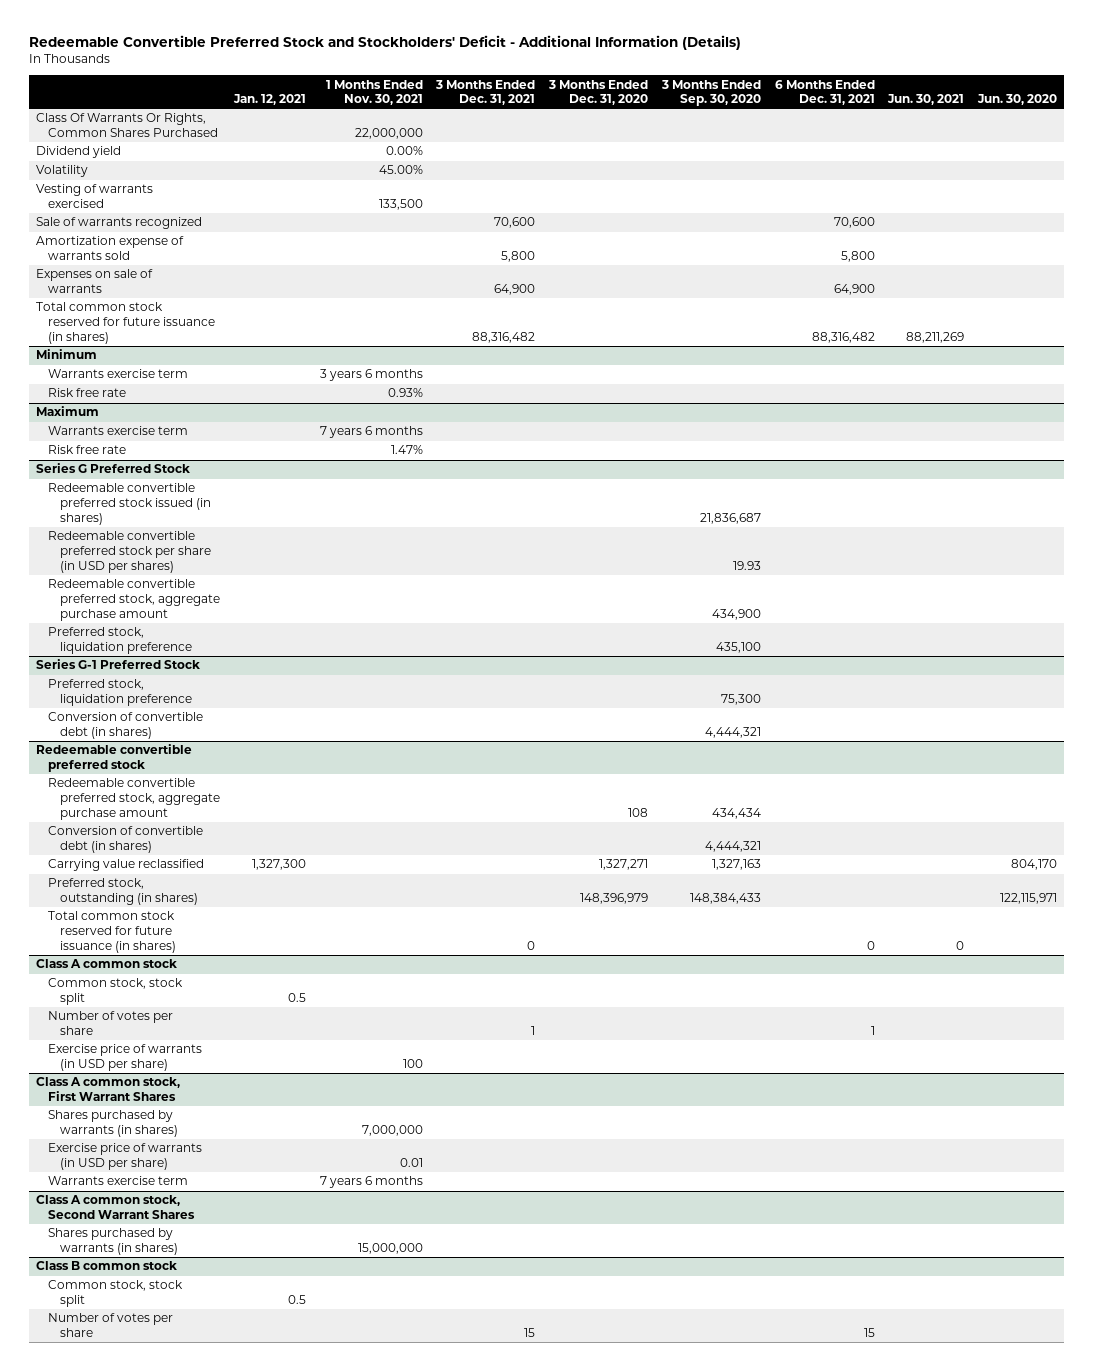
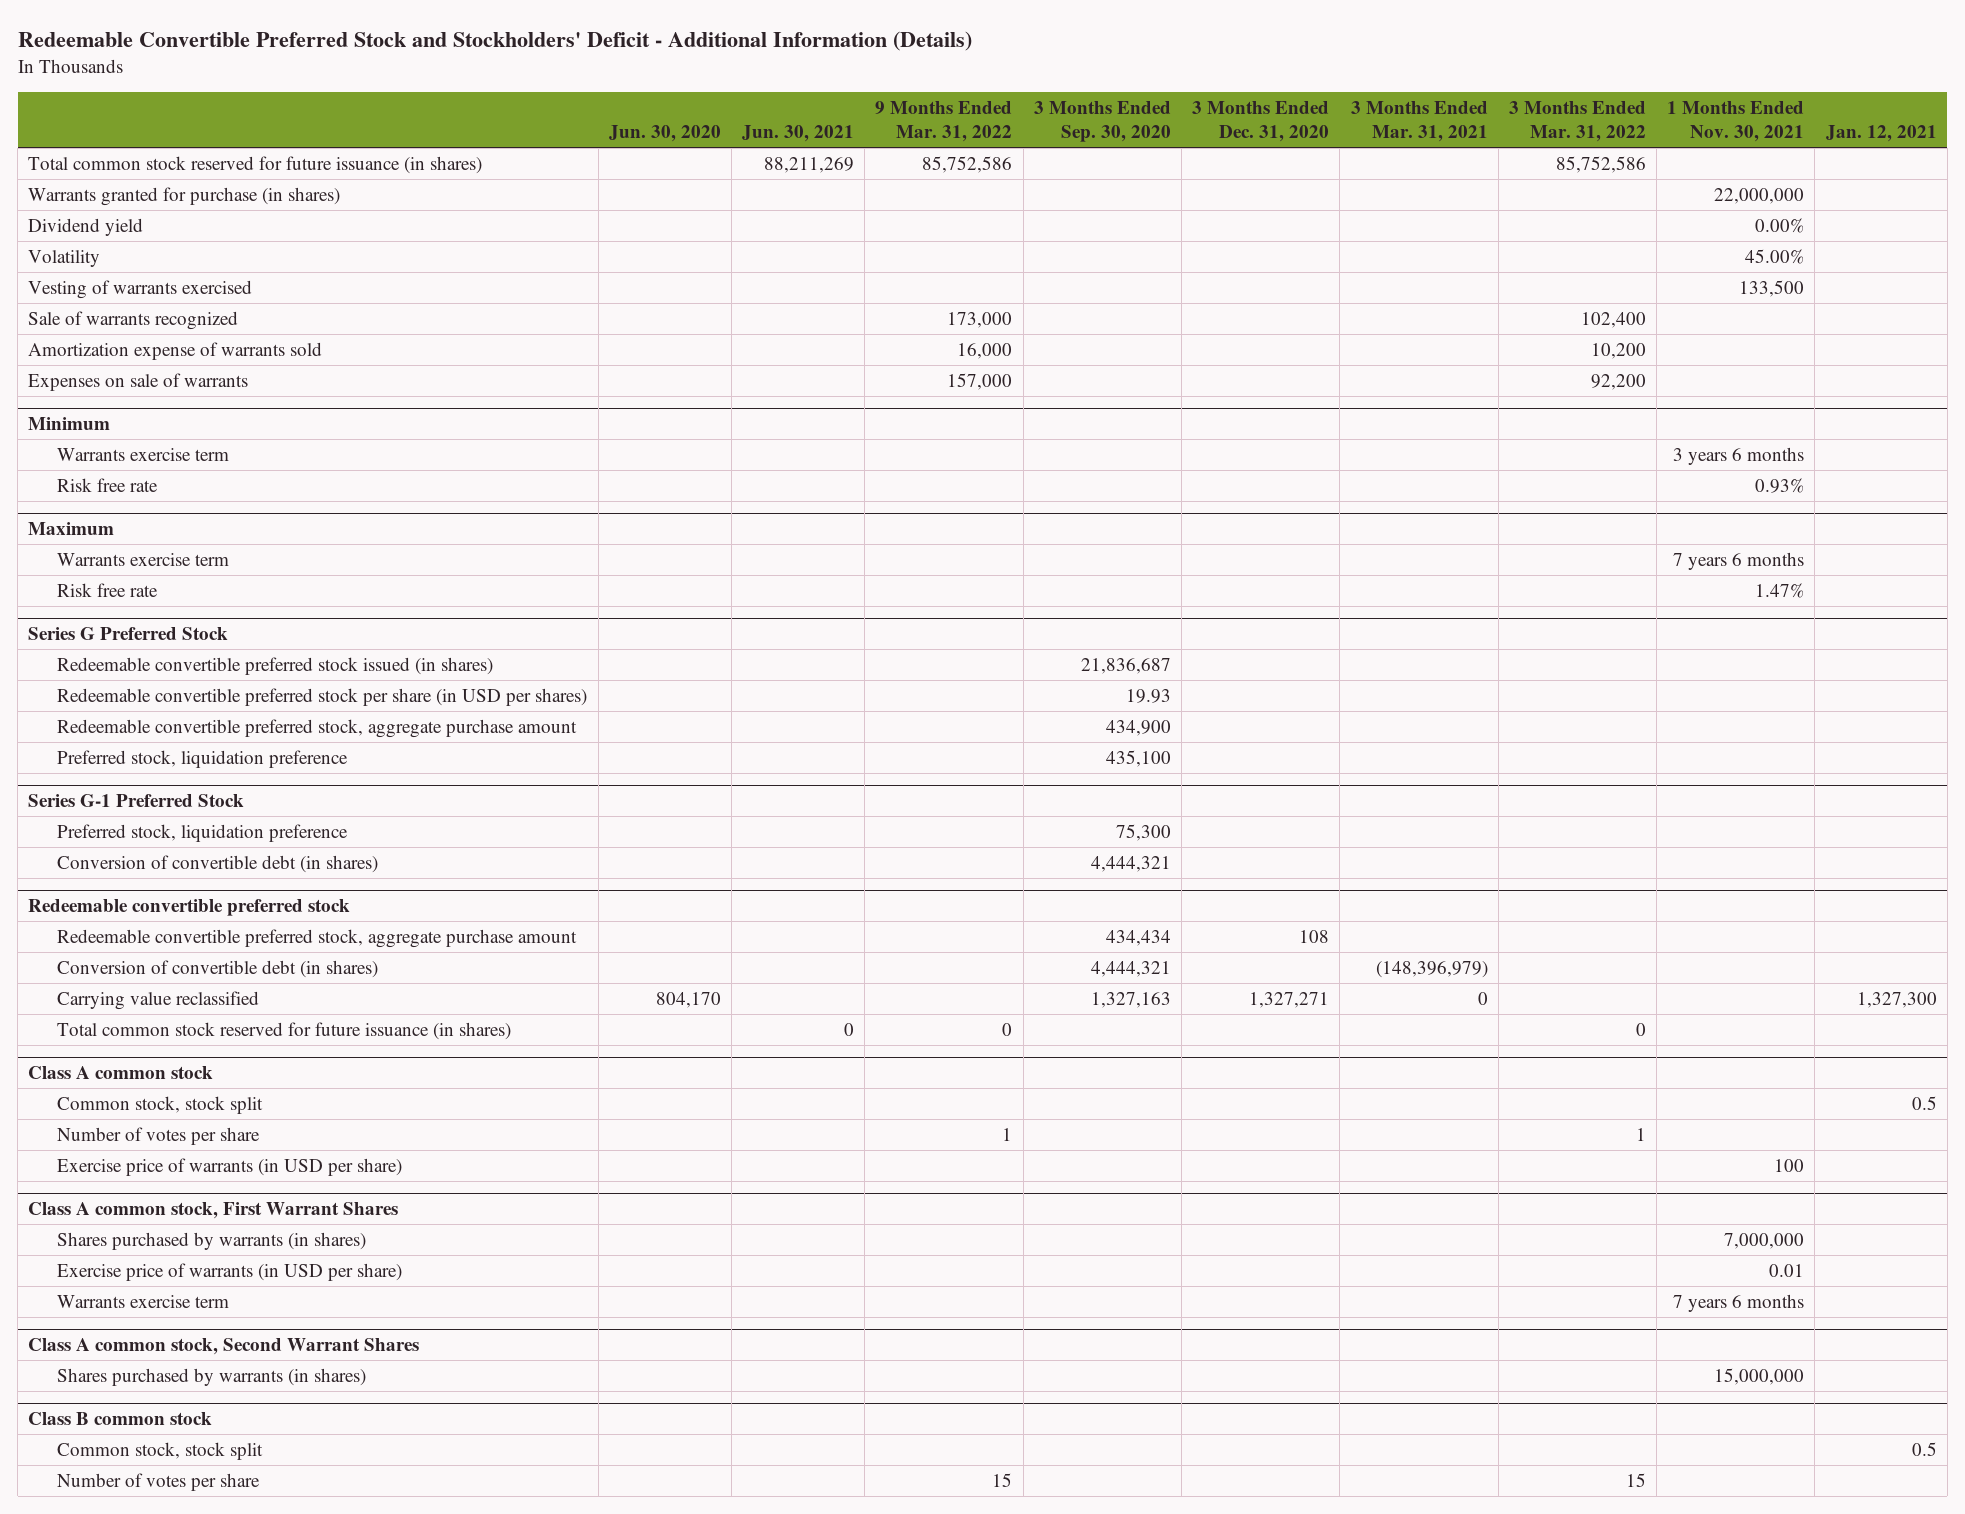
- | Jan. 12, 2021 | 1 Months Ended Nov. 30, 2021 | 3 Months Ended Dec. 31, 2021 | 3 Months Ended Dec. 31, 2020 | 3 Months Ended Sep. 30, 2020 | 6 Months Ended Dec. 31, 2021 | Jun. 30, 2021 | Jun. 30, 2020
+ | Jun. 30, 2020 | Jun. 30, 2021 | 9 Months Ended Mar. 31, 2022 | 3 Months Ended Sep. 30, 2020 | 3 Months Ended Dec. 31, 2020 | 3 Months Ended Mar. 31, 2021 | 3 Months Ended Mar. 31, 2022 | 1 Months Ended Nov. 30, 2021 | Jan. 12, 2021
- Class Of Warrants Or Rights, Common Shares Purchased | | 22,000,000 | | | | | |
moved up: Total common stock reserved for future issuance (in shares) | | 88,211,269 | 85,752,586 | | | | 85,752,586 | |
+ Warrants granted for purchase (in shares) | | | | | | | | 22,000,000 |
@ Redeemable convertible preferred stock
- Preferred stock, outstanding (in shares) | | | | 148,396,979 | 148,384,433 | | | 122,115,971

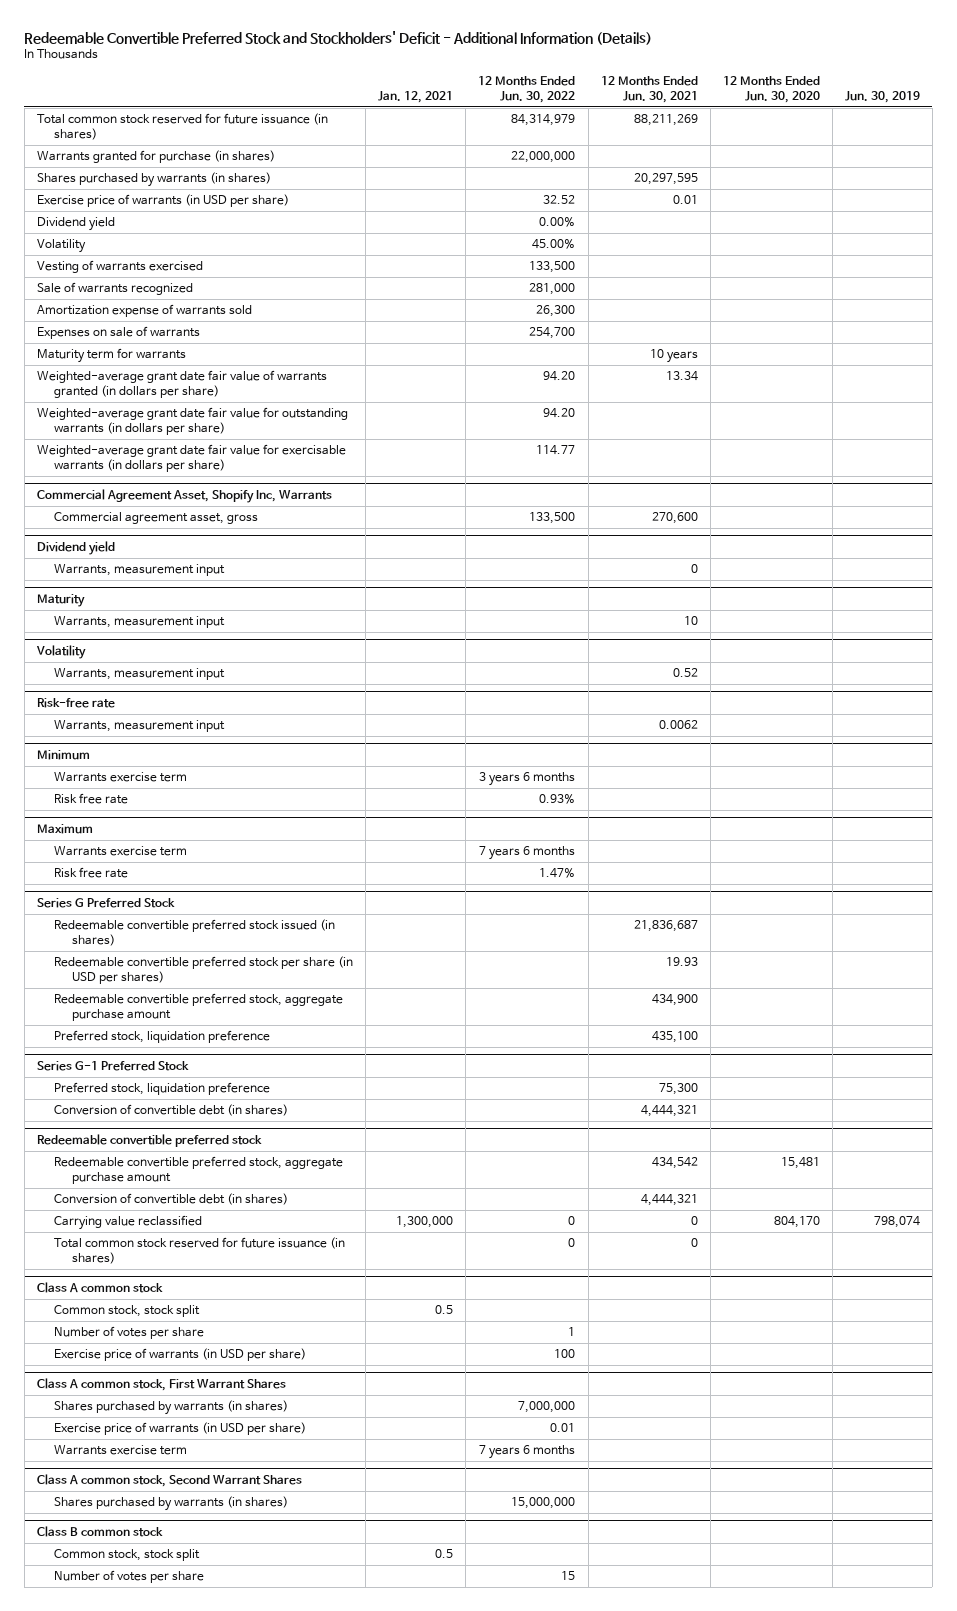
- | Jun. 30, 2020 | Jun. 30, 2021 | 9 Months Ended Mar. 31, 2022 | 3 Months Ended Sep. 30, 2020 | 3 Months Ended Dec. 31, 2020 | 3 Months Ended Mar. 31, 2021 | 3 Months Ended Mar. 31, 2022 | 1 Months Ended Nov. 30, 2021 | Jan. 12, 2021
+ | Jan. 12, 2021 | 12 Months Ended Jun. 30, 2022 | 12 Months Ended Jun. 30, 2021 | 12 Months Ended Jun. 30, 2020 | Jun. 30, 2019
+ Shares purchased by warrants (in shares) | | | 20,297,595 | |
+ Exercise price of warrants (in USD per share) | | 32.52 | 0.01 | |
+ Maturity term for warrants | | | 10 years | |
+ Weighted-average grant date fair value of warrants granted (in dollars per share) | | 94.20 | 13.34 | |
+ Weighted-average grant date fair value for outstanding warrants (in dollars per share) | | 94.20 | | |
+ Weighted-average grant date fair value for exercisable warrants (in dollars per share) | | 114.77 | | |
+ Commercial Agreement Asset, Shopify Inc, Warrants
+ Commercial agreement asset, gross | | 133,500 | 270,600 | |
+ Dividend yield
+ Warrants, measurement input | | | 0 | |
+ Maturity
+ Warrants, measurement input | | | 10 | |
+ Volatility
+ Warrants, measurement input | | | 0.52 | |
+ Risk-free rate
+ Warrants, measurement input | | | 0.0062 | |
@ Redeemable convertible preferred stock
- Carrying value reclassified | 804,170 | | | 1,327,163 | 1,327,271 | 0 | | | 1,327,300
+ Carrying value reclassified | 1,300,000 | 0 | 0 | 804,170 | 798,074

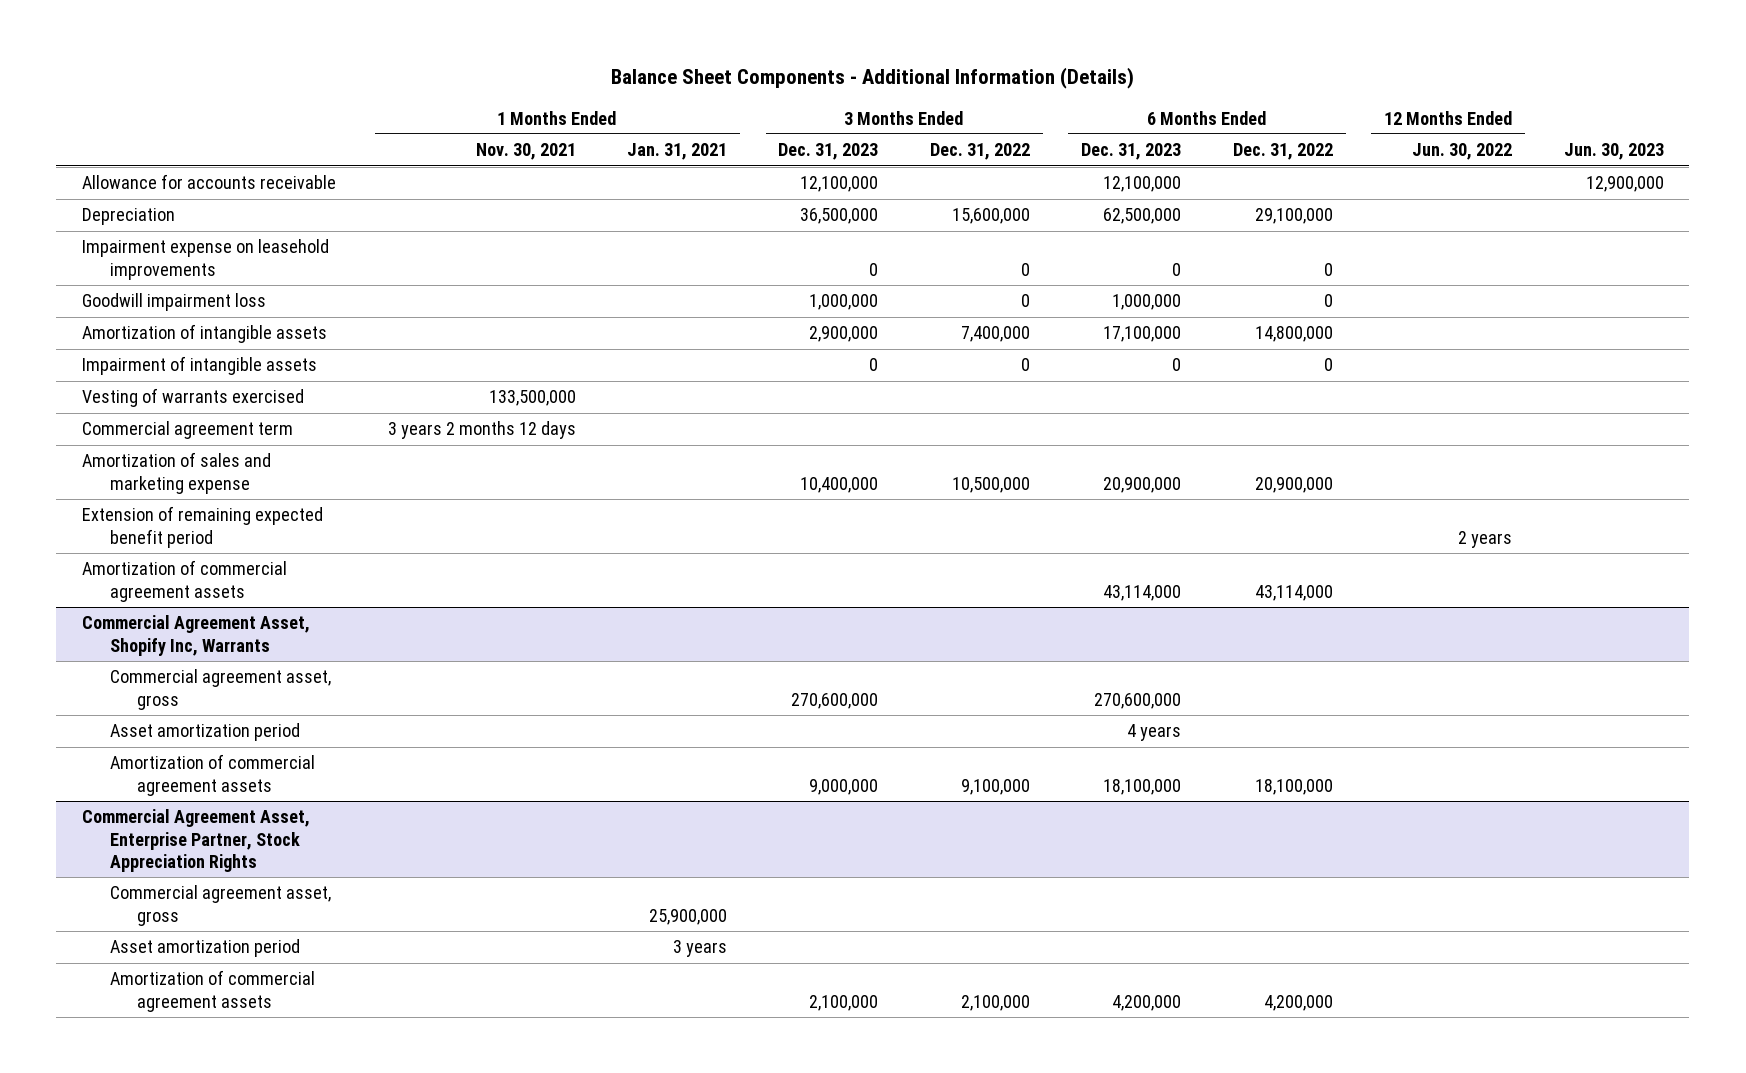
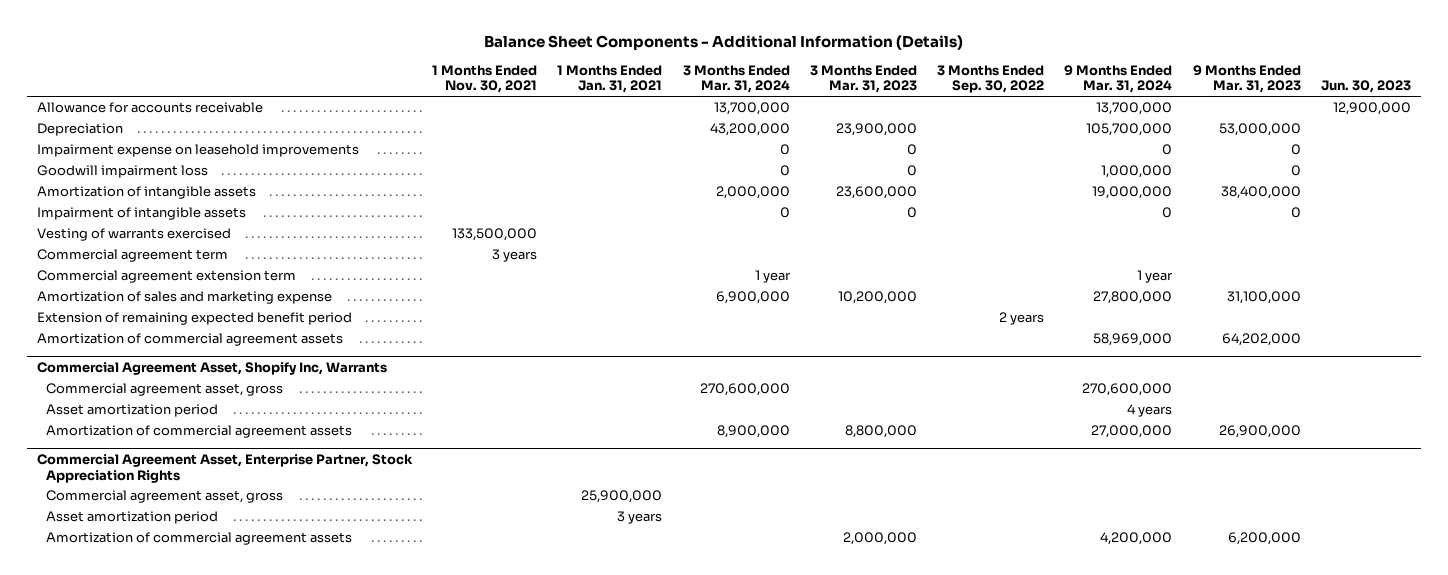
- | 1 Months Ended Nov. 30, 2021 | 1 Months Ended Jan. 31, 2021 | 3 Months Ended Dec. 31, 2023 | 3 Months Ended Dec. 31, 2022 | 6 Months Ended Dec. 31, 2023 | 6 Months Ended Dec. 31, 2022 | 12 Months Ended Jun. 30, 2022 | Jun. 30, 2023
+ | 1 Months Ended Nov. 30, 2021 | 1 Months Ended Jan. 31, 2021 | 3 Months Ended Mar. 31, 2024 | 3 Months Ended Mar. 31, 2023 | 3 Months Ended Sep. 30, 2022 | 9 Months Ended Mar. 31, 2024 | 9 Months Ended Mar. 31, 2023 | Jun. 30, 2023
- Commercial agreement term | 3 years 2 months 12 days | | | | | | |
+ Commercial agreement term | 3 years | | | | | | |
+ Commercial agreement extension term | | | 1 year | | | 1 year | |

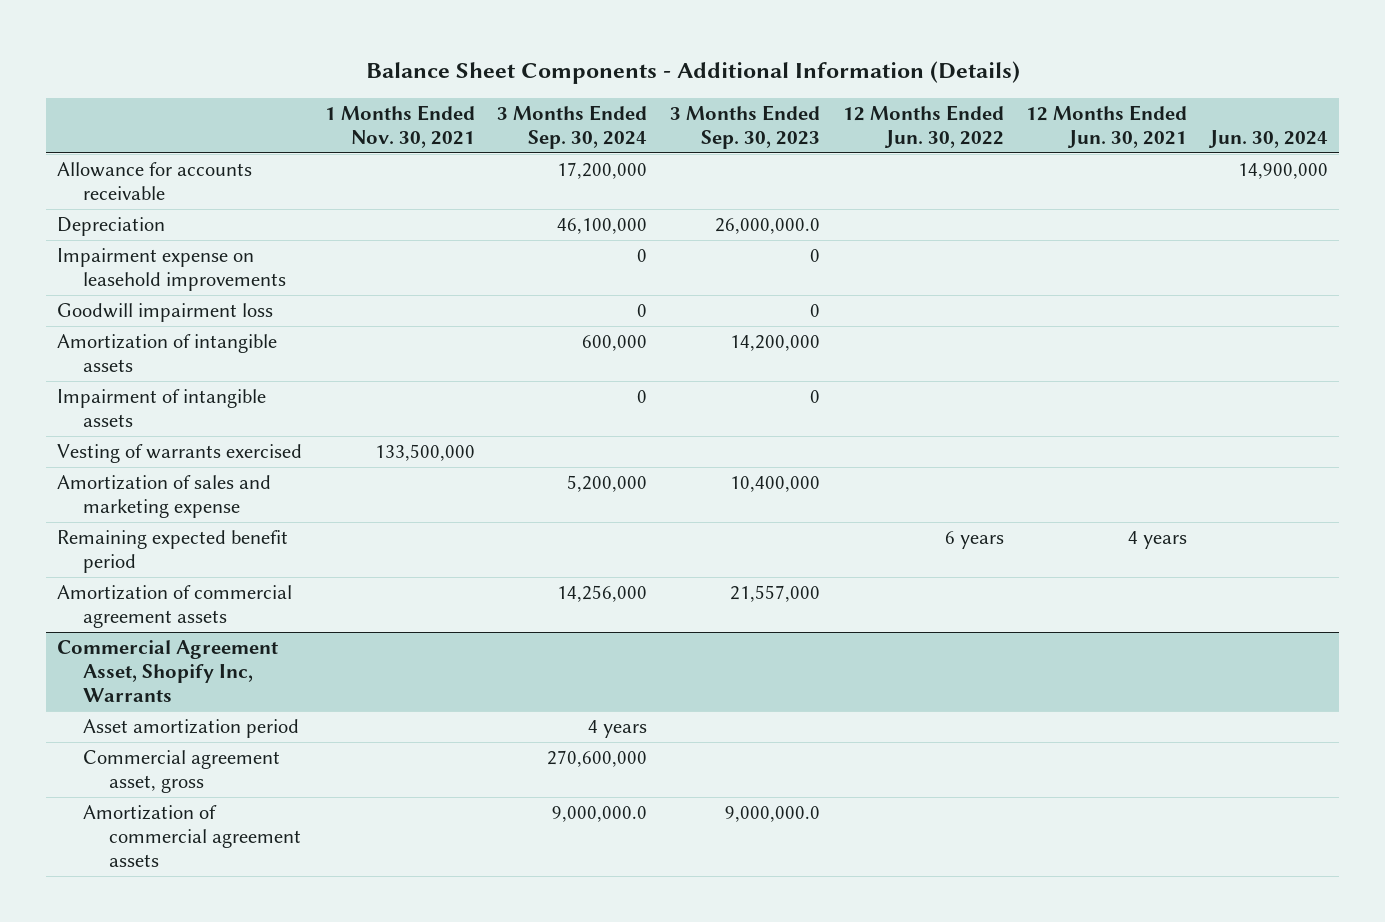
- | 1 Months Ended Nov. 30, 2021 | 1 Months Ended Jan. 31, 2021 | 3 Months Ended Mar. 31, 2024 | 3 Months Ended Mar. 31, 2023 | 3 Months Ended Sep. 30, 2022 | 9 Months Ended Mar. 31, 2024 | 9 Months Ended Mar. 31, 2023 | Jun. 30, 2023
+ | 1 Months Ended Nov. 30, 2021 | 3 Months Ended Sep. 30, 2024 | 3 Months Ended Sep. 30, 2023 | 12 Months Ended Jun. 30, 2022 | 12 Months Ended Jun. 30, 2021 | Jun. 30, 2024
- Commercial agreement term | 3 years | | | | | | |
- Commercial agreement extension term | | | 1 year | | | 1 year | |
- Extension of remaining expected benefit period | | | | | 2 years | | |
+ Remaining expected benefit period | | | | 6 years | 4 years |
@ Commercial Agreement Asset, Shopify Inc, Warrants
moved down: Commercial agreement asset, gross | | 270,600,000 | | | |
- Commercial Agreement Asset, Enterprise Partner, Stock Appreciation Rights
- Commercial agreement asset, gross | | 25,900,000 | | | | | |
- Asset amortization period | | 3 years | | | | | |
- Amortization of commercial agreement assets | | | | 2,000,000 | | 4,200,000 | 6,200,000 |

